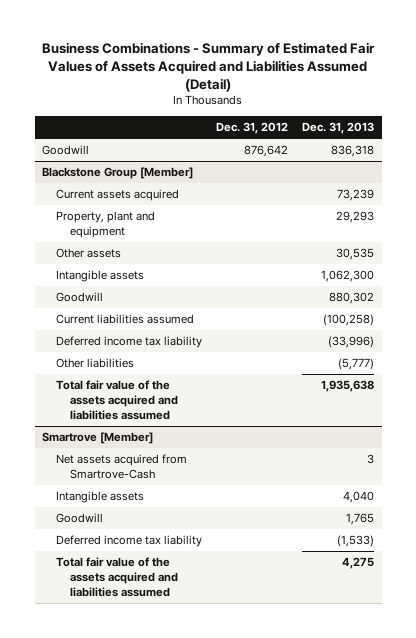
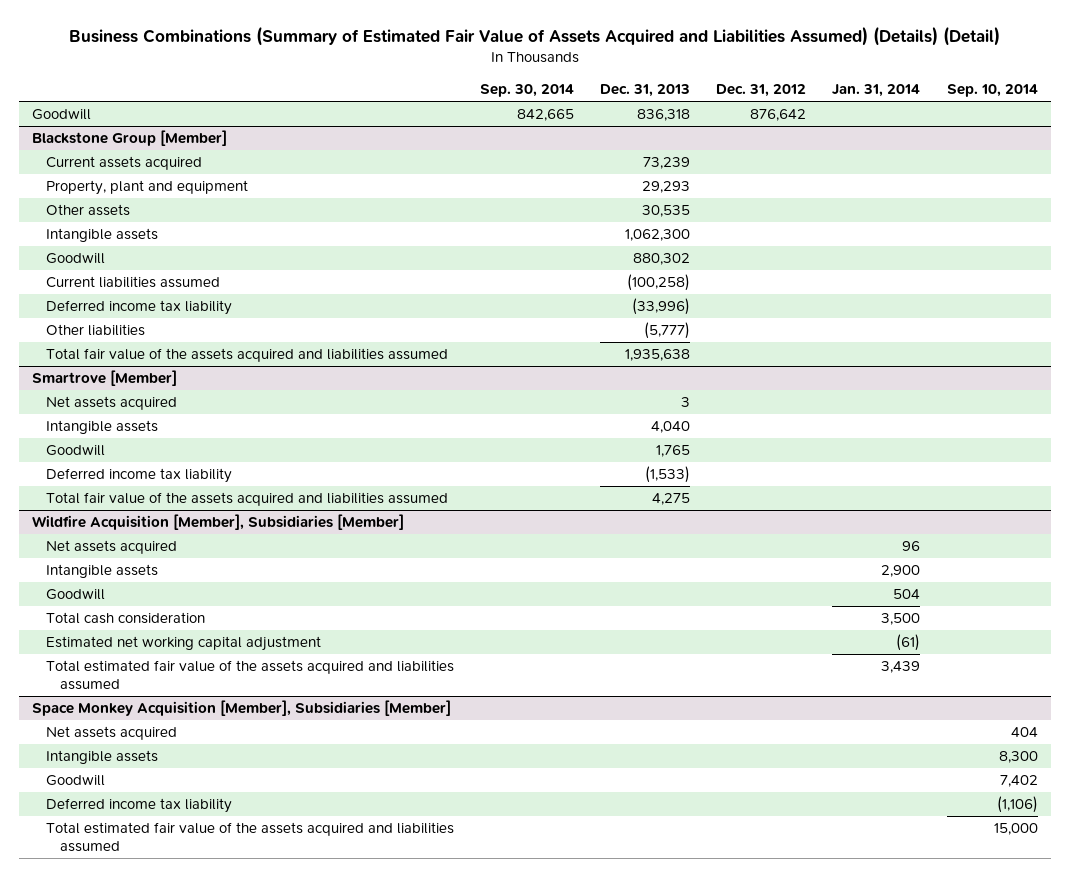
- Business Combinations - Summary of Estimated Fair Values of Assets Acquired and Liabilities Assumed (Detail)
+ Business Combinations (Summary of Estimated Fair Value of Assets Acquired and Liabilities Assumed) (Details) (Detail)
- | Dec. 31, 2012 | Dec. 31, 2013
+ | Sep. 30, 2014 | Dec. 31, 2013 | Dec. 31, 2012 | Jan. 31, 2014 | Sep. 10, 2014
@ Smartrove [Member]
- Net assets acquired from Smartrove-Cash | | 3
+ Net assets acquired | | 3 | | |
+ Wildfire Acquisition [Member], Subsidiaries [Member]
+ Net assets acquired | | | | 96 |
+ Intangible assets | | | | 2,900 |
+ Goodwill | | | | 504 |
+ Total cash consideration | | | | 3,500 |
+ Estimated net working capital adjustment | | | | (61) |
+ Total estimated fair value of the assets acquired and liabilities assumed | | | | 3,439 |
+ Space Monkey Acquisition [Member], Subsidiaries [Member]
+ Net assets acquired | | | | | 404
+ Intangible assets | | | | | 8,300
+ Goodwill | | | | | 7,402
+ Deferred income tax liability | | | | | (1,106)
+ Total estimated fair value of the assets acquired and liabilities assumed | | | | | 15,000

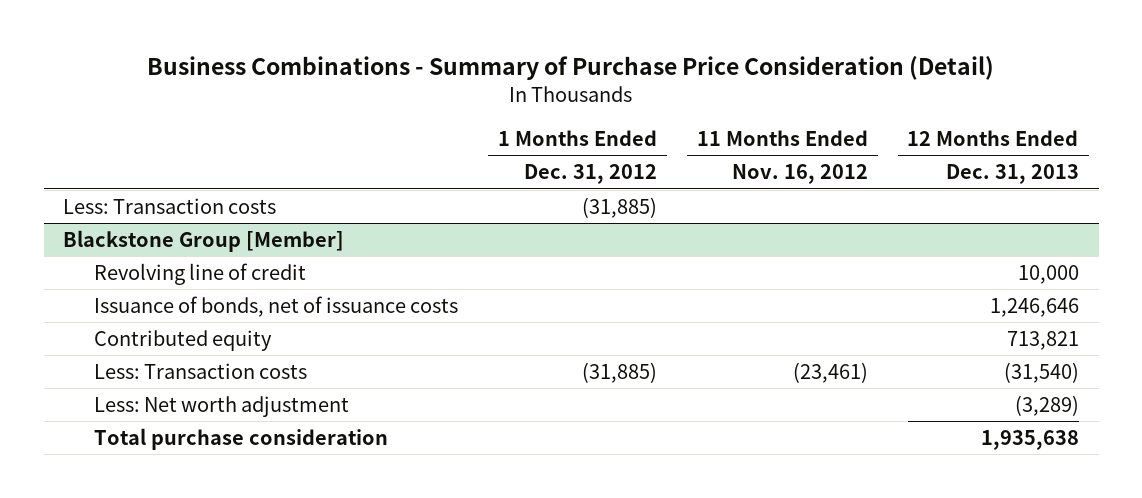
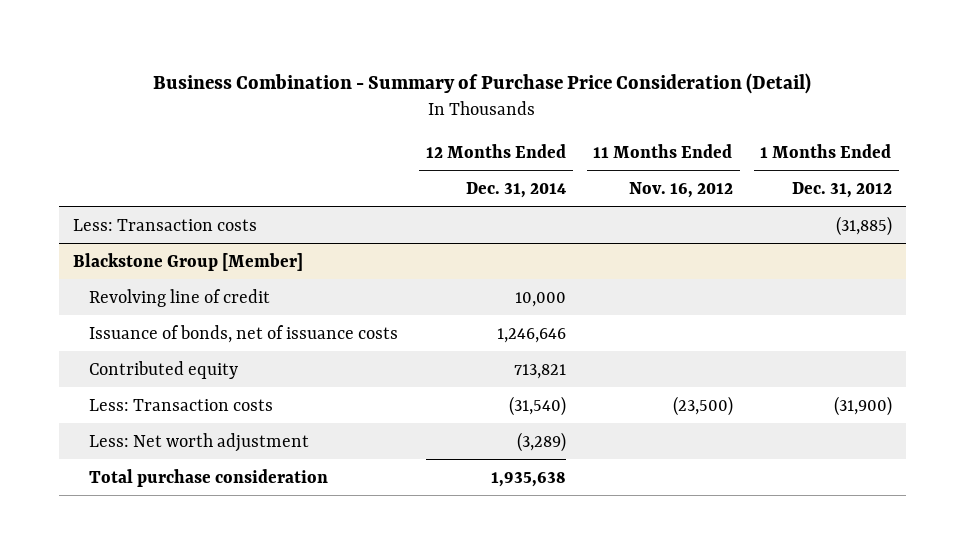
- Business Combinations - Summary of Purchase Price Consideration (Detail)
+ Business Combination - Summary of Purchase Price Consideration (Detail)
- | 1 Months Ended Dec. 31, 2012 | 11 Months Ended Nov. 16, 2012 | 12 Months Ended Dec. 31, 2013
+ | 12 Months Ended Dec. 31, 2014 | 11 Months Ended Nov. 16, 2012 | 1 Months Ended Dec. 31, 2012
@ Blackstone Group [Member]
- Less: Transaction costs | (31,885) | (23,461) | (31,540)
+ Less: Transaction costs | (31,540) | (23,500) | (31,900)

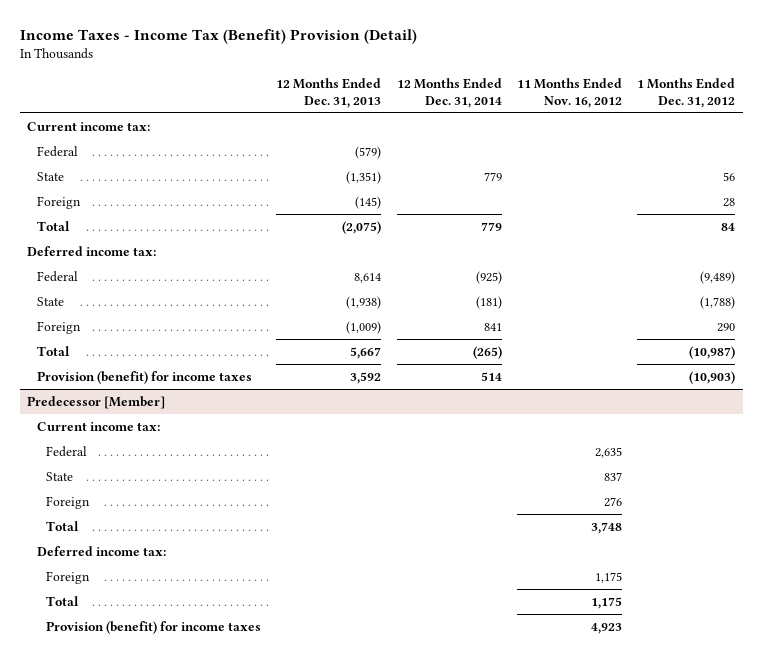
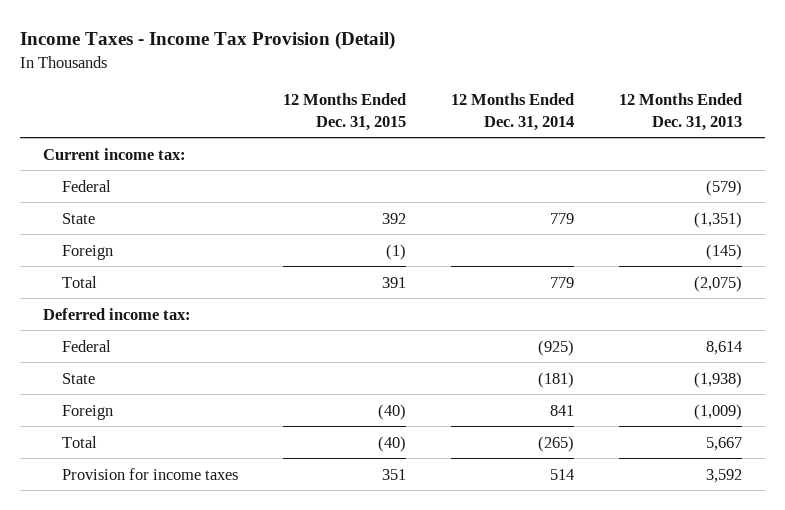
- Income Taxes - Income Tax (Benefit) Provision (Detail)
+ Income Taxes - Income Tax Provision (Detail)
- | 12 Months Ended Dec. 31, 2013 | 12 Months Ended Dec. 31, 2014 | 11 Months Ended Nov. 16, 2012 | 1 Months Ended Dec. 31, 2012
+ | 12 Months Ended Dec. 31, 2015 | 12 Months Ended Dec. 31, 2014 | 12 Months Ended Dec. 31, 2013
- Provision (benefit) for income taxes | 3,592 | 514 | | (10,903)
- Predecessor [Member]
- Current income tax:
- Federal | | | 2,635 |
- State | | | 837 |
- Foreign | | | 276 |
- Total | | | 3,748 |
- Deferred income tax:
- Foreign | | | 1,175 |
- Total | | | 1,175 |
- Provision (benefit) for income taxes | | | 4,923 |
+ Provision for income taxes | 351 | 514 | 3,592

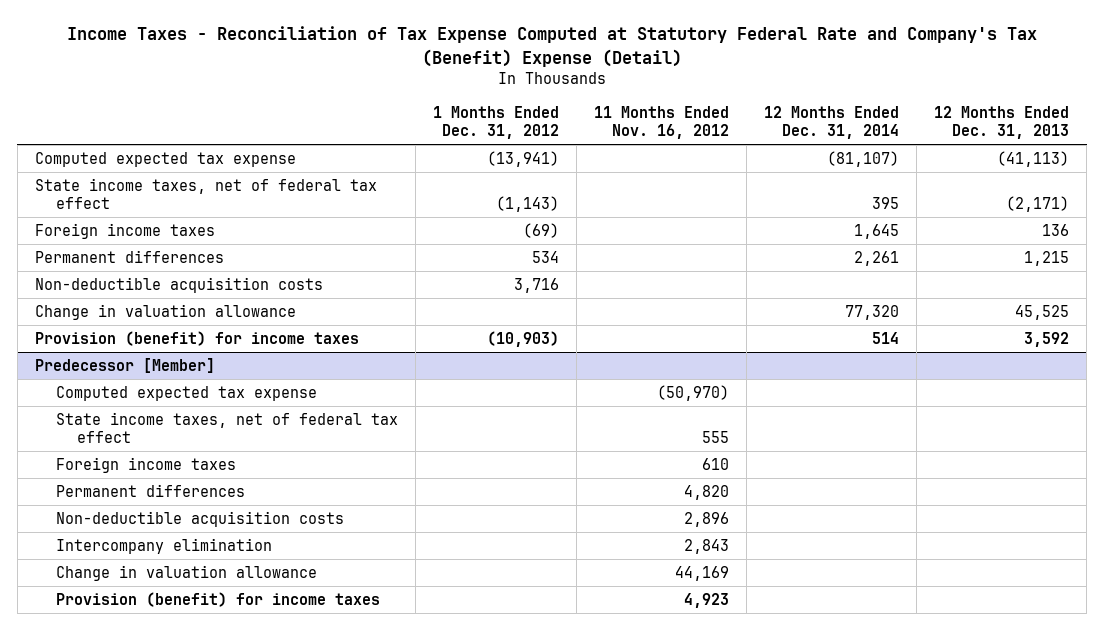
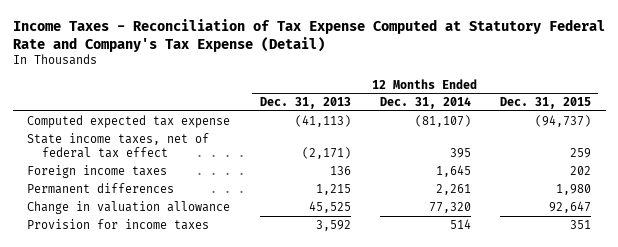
- Income Taxes - Reconciliation of Tax Expense Computed at Statutory Federal Rate and Company's Tax (Benefit) Expense (Detail)
+ Income Taxes - Reconciliation of Tax Expense Computed at Statutory Federal Rate and Company's Tax Expense (Detail)
- | 1 Months Ended Dec. 31, 2012 | 11 Months Ended Nov. 16, 2012 | 12 Months Ended Dec. 31, 2014 | 12 Months Ended Dec. 31, 2013
+ | 12 Months Ended Dec. 31, 2013 | 12 Months Ended Dec. 31, 2014 | 12 Months Ended Dec. 31, 2015
- Non-deductible acquisition costs | 3,716 | | |
- Provision (benefit) for income taxes | (10,903) | | 514 | 3,592
- Predecessor [Member]
- Computed expected tax expense | | (50,970) | |
- State income taxes, net of federal tax effect | | 555 | |
- Foreign income taxes | | 610 | |
- Permanent differences | | 4,820 | |
- Non-deductible acquisition costs | | 2,896 | |
- Intercompany elimination | | 2,843 | |
- Change in valuation allowance | | 44,169 | |
- Provision (benefit) for income taxes | | 4,923 | |
+ Provision for income taxes | 3,592 | 514 | 351

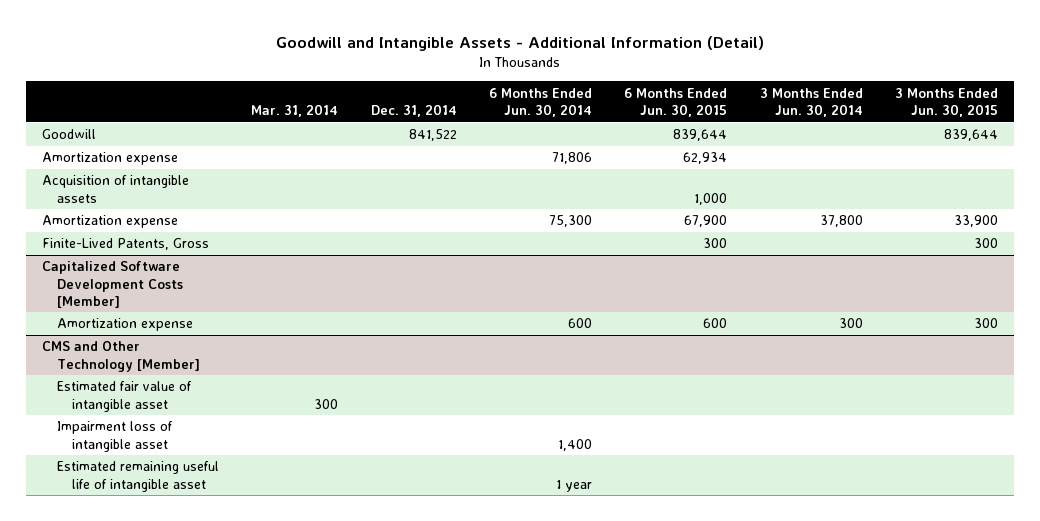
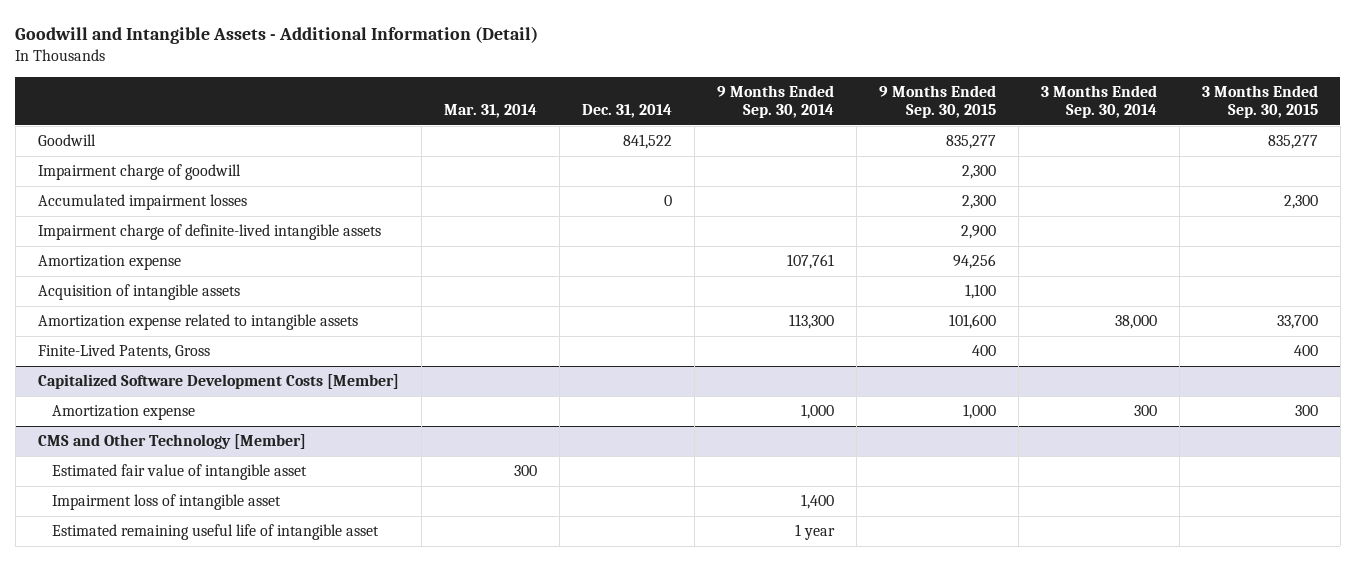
- | Mar. 31, 2014 | Dec. 31, 2014 | 6 Months Ended Jun. 30, 2014 | 6 Months Ended Jun. 30, 2015 | 3 Months Ended Jun. 30, 2014 | 3 Months Ended Jun. 30, 2015
+ | Mar. 31, 2014 | Dec. 31, 2014 | 9 Months Ended Sep. 30, 2014 | 9 Months Ended Sep. 30, 2015 | 3 Months Ended Sep. 30, 2014 | 3 Months Ended Sep. 30, 2015
+ Impairment charge of goodwill | | | | 2,300 | |
+ Accumulated impairment losses | | 0 | | 2,300 | | 2,300
+ Impairment charge of definite-lived intangible assets | | | | 2,900 | |
- Amortization expense | | | 75,300 | 67,900 | 37,800 | 33,900
+ Amortization expense related to intangible assets | | | 113,300 | 101,600 | 38,000 | 33,700

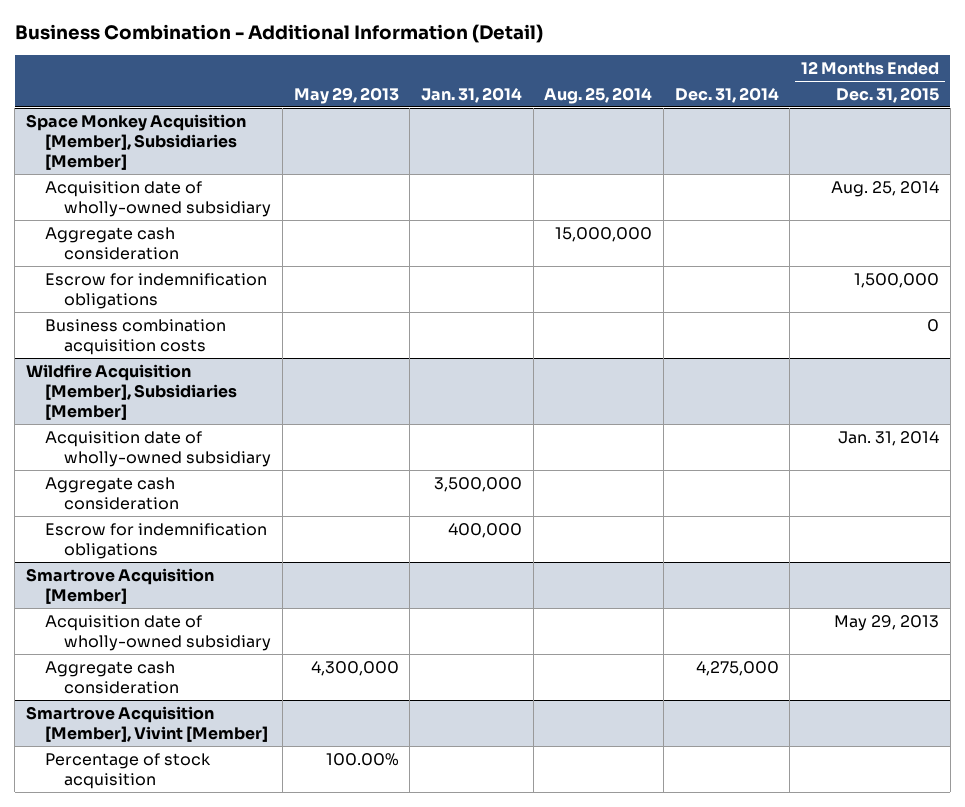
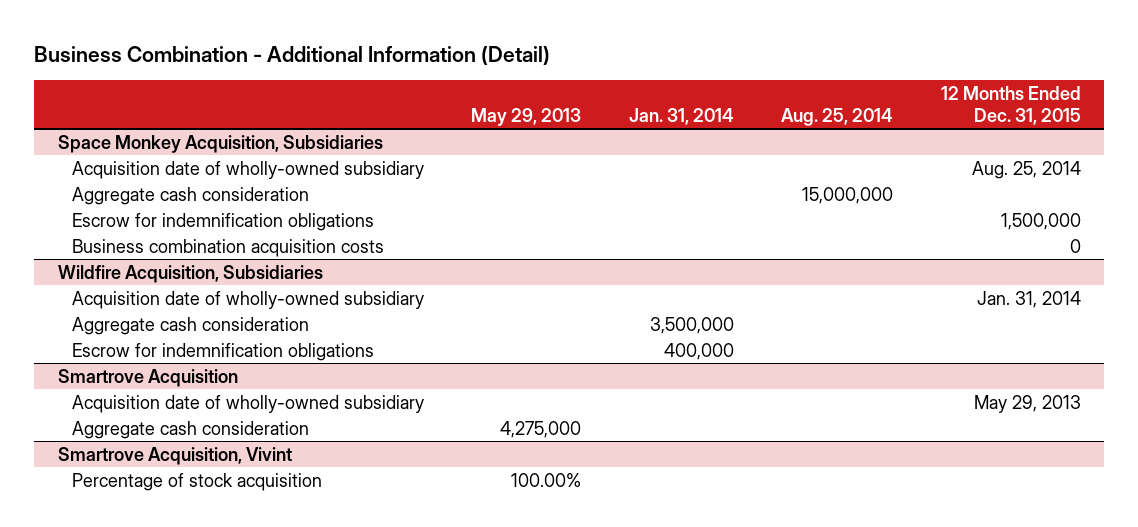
- | May 29, 2013 | Jan. 31, 2014 | Aug. 25, 2014 | Dec. 31, 2014 | 12 Months Ended Dec. 31, 2015
+ | May 29, 2013 | Jan. 31, 2014 | Aug. 25, 2014 | 12 Months Ended Dec. 31, 2015
- Space Monkey Acquisition [Member], Subsidiaries [Member]
+ Space Monkey Acquisition, Subsidiaries
- Wildfire Acquisition [Member], Subsidiaries [Member]
+ Wildfire Acquisition, Subsidiaries
- Smartrove Acquisition [Member]
+ Smartrove Acquisition
- Aggregate cash consideration | 4,300,000 | | | 4,275,000 |
- Smartrove Acquisition [Member], Vivint [Member]
+ Aggregate cash consideration | 4,275,000 | | |
+ Smartrove Acquisition, Vivint

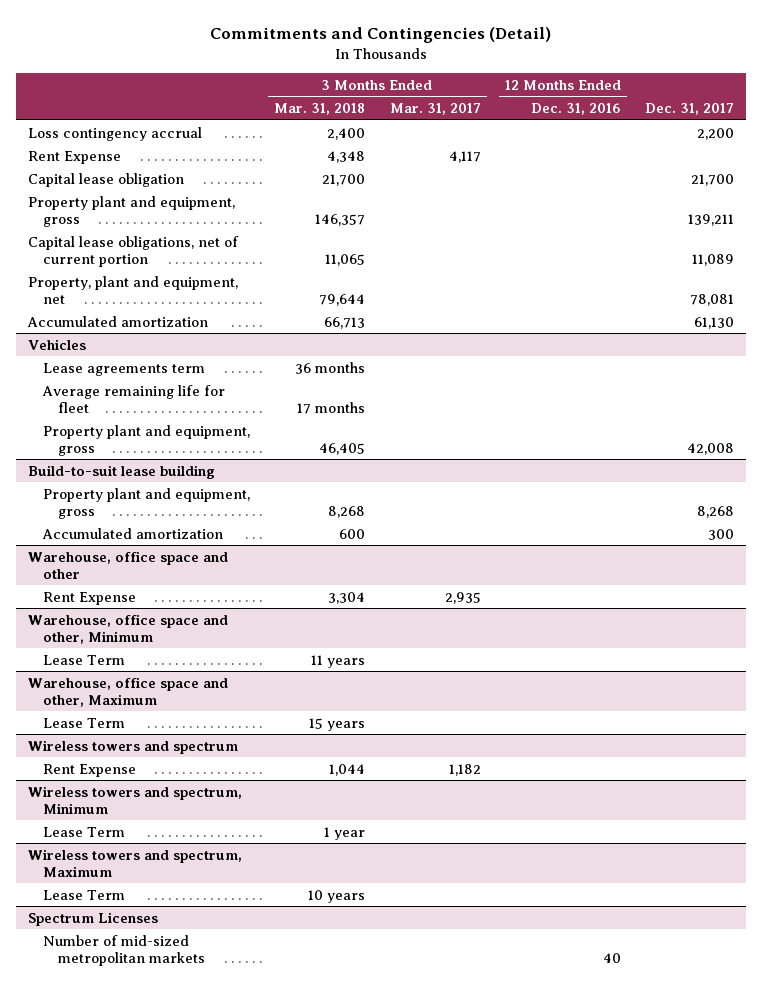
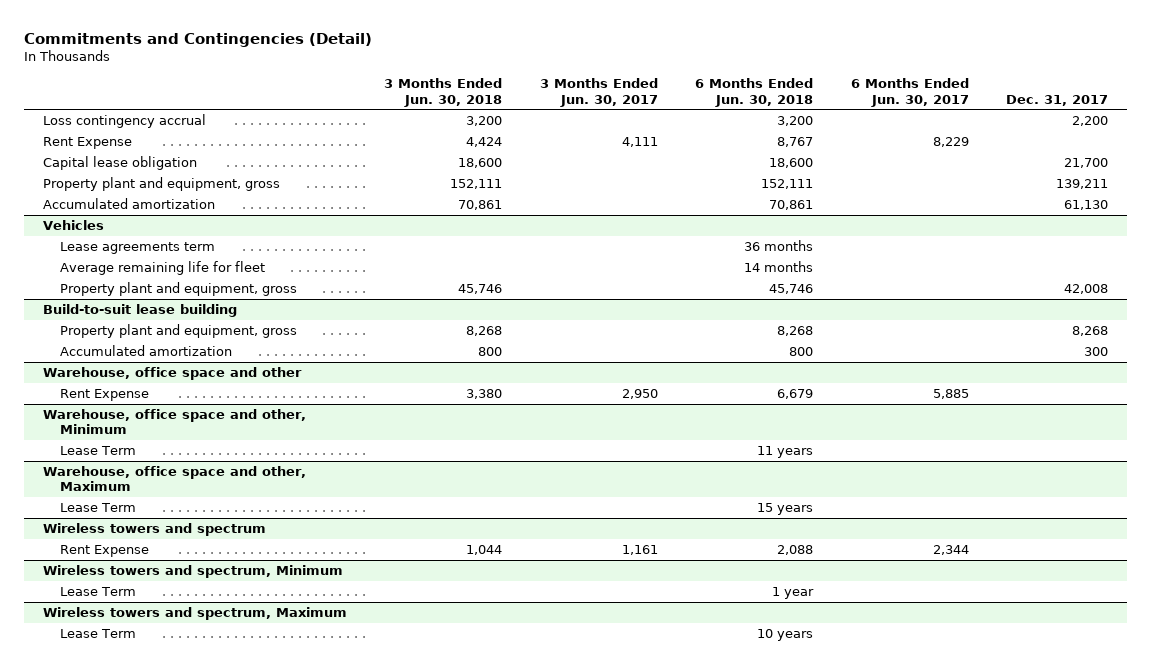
- | 3 Months Ended Mar. 31, 2018 | 3 Months Ended Mar. 31, 2017 | 12 Months Ended Dec. 31, 2016 | Dec. 31, 2017
+ | 3 Months Ended Jun. 30, 2018 | 3 Months Ended Jun. 30, 2017 | 6 Months Ended Jun. 30, 2018 | 6 Months Ended Jun. 30, 2017 | Dec. 31, 2017
- Capital lease obligations, net of current portion | 11,065 | | | 11,089
- Property, plant and equipment, net | 79,644 | | | 78,081
- Spectrum Licenses
- Number of mid-sized metropolitan markets | | | 40 |

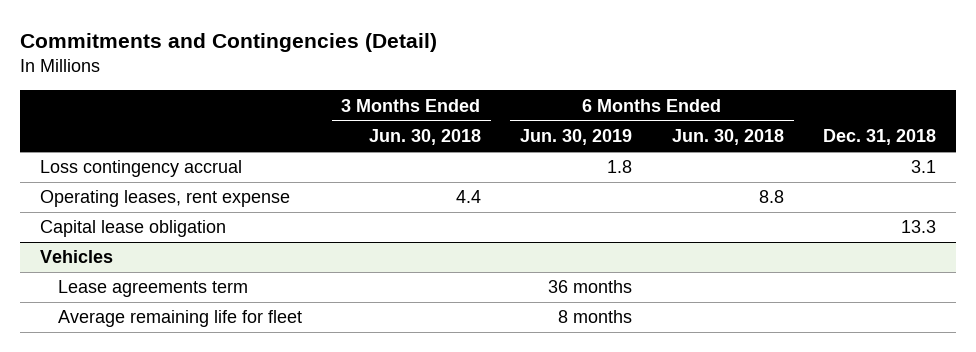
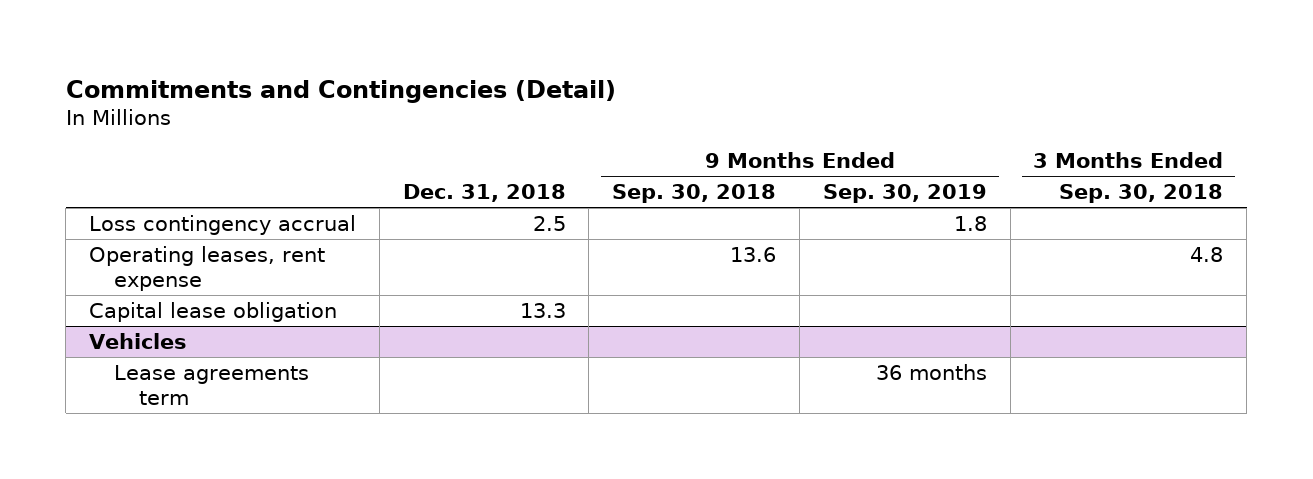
- | 3 Months Ended Jun. 30, 2018 | 6 Months Ended Jun. 30, 2019 | 6 Months Ended Jun. 30, 2018 | Dec. 31, 2018
+ | Dec. 31, 2018 | 9 Months Ended Sep. 30, 2018 | 9 Months Ended Sep. 30, 2019 | 3 Months Ended Sep. 30, 2018
- Loss contingency accrual | | 1.8 | | 3.1
+ Loss contingency accrual | 2.5 | | 1.8 |
@ Vehicles
- Average remaining life for fleet | | 8 months | |

